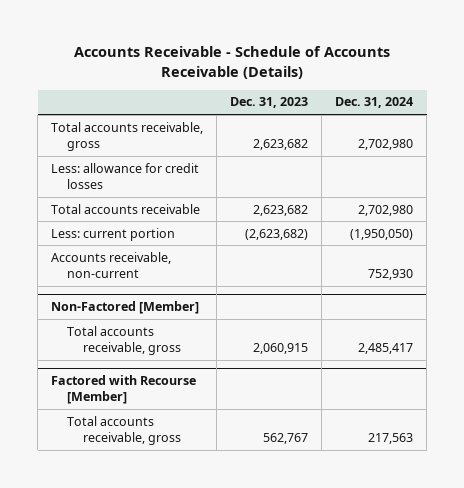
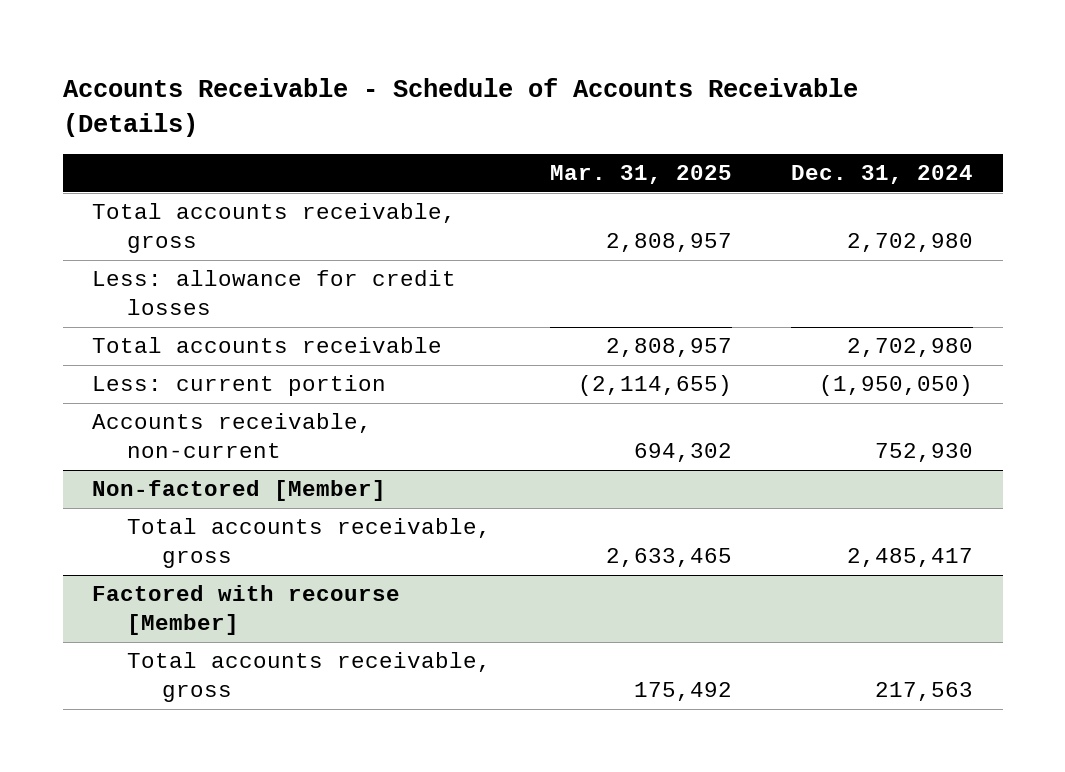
- | Dec. 31, 2023 | Dec. 31, 2024
+ | Mar. 31, 2025 | Dec. 31, 2024
- Non-Factored [Member]
+ Non-factored [Member]
- Factored with Recourse [Member]
+ Factored with recourse [Member]

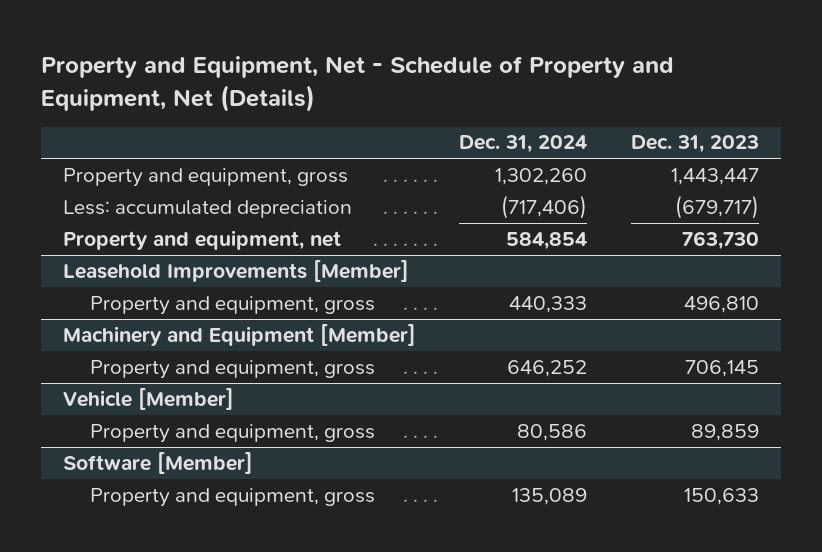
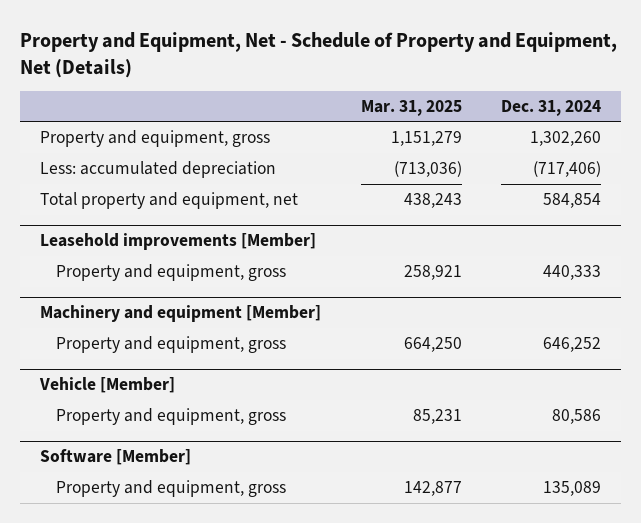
- | Dec. 31, 2024 | Dec. 31, 2023
+ | Mar. 31, 2025 | Dec. 31, 2024
- Property and equipment, net | 584,854 | 763,730
- Leasehold Improvements [Member]
+ Total property and equipment, net | 438,243 | 584,854
+ Leasehold improvements [Member]
- Machinery and Equipment [Member]
+ Machinery and equipment [Member]

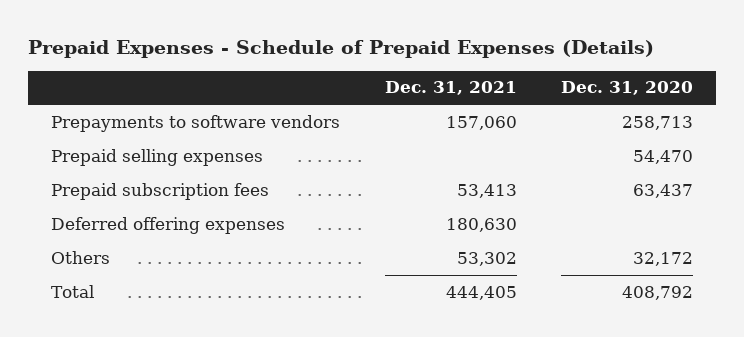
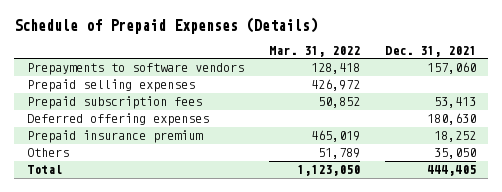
- Prepaid Expenses - Schedule of Prepaid Expenses (Details)
+ Schedule of Prepaid Expenses (Details)
- | Dec. 31, 2021 | Dec. 31, 2020
+ | Mar. 31, 2022 | Dec. 31, 2021
- Others | 53,302 | 32,172
+ Prepaid insurance premium | 465,019 | 18,252
+ Others | 51,789 | 35,050

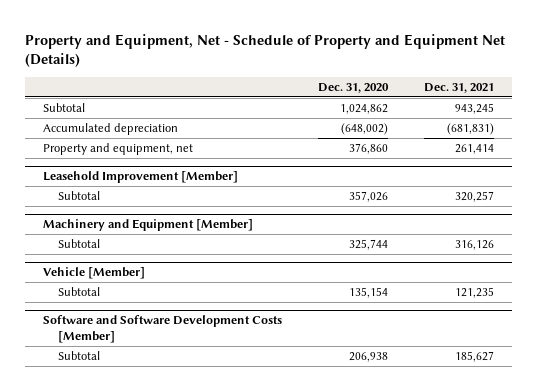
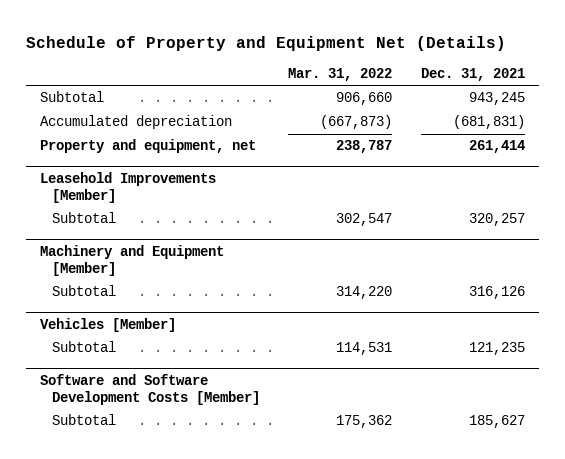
- Property and Equipment, Net - Schedule of Property and Equipment Net (Details)
+ Schedule of Property and Equipment Net (Details)
- | Dec. 31, 2020 | Dec. 31, 2021
+ | Mar. 31, 2022 | Dec. 31, 2021
- Leasehold Improvement [Member]
+ Leasehold Improvements [Member]
- Vehicle [Member]
+ Vehicles [Member]

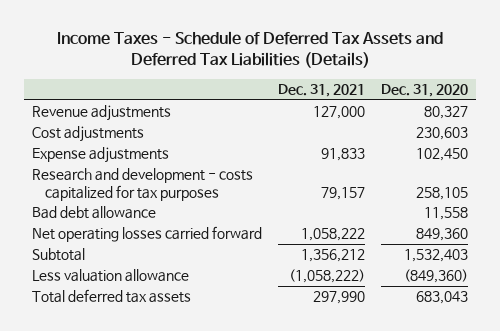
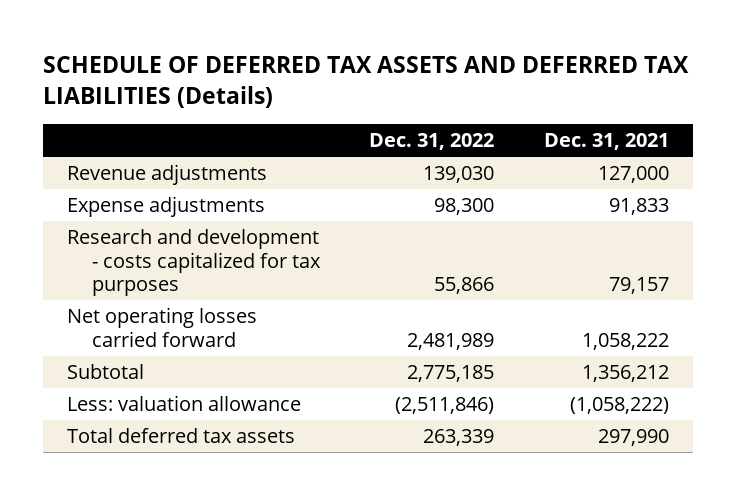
- Income Taxes - Schedule of Deferred Tax Assets and Deferred Tax Liabilities (Details)
+ SCHEDULE OF DEFERRED TAX ASSETS AND DEFERRED TAX LIABILITIES (Details)
- | Dec. 31, 2021 | Dec. 31, 2020
+ | Dec. 31, 2022 | Dec. 31, 2021
- Cost adjustments | | 230,603
- Bad debt allowance | | 11,558
- Less valuation allowance | (1,058,222) | (849,360)
+ Less: valuation allowance | (2,511,846) | (1,058,222)

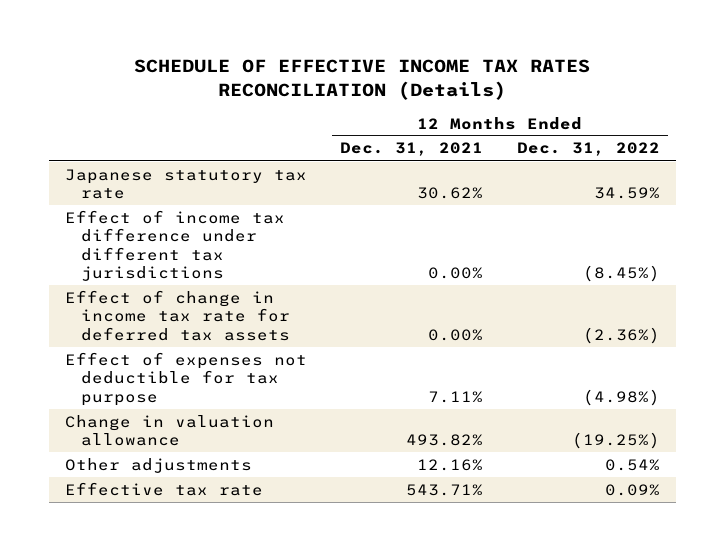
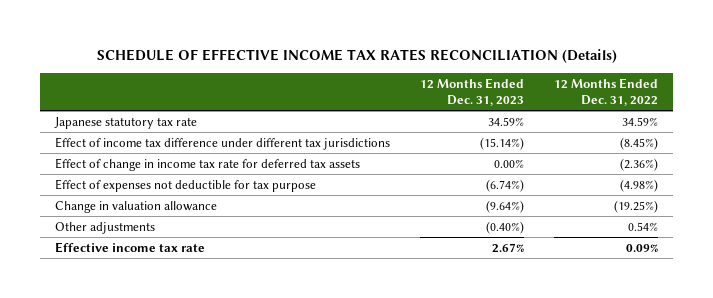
- | 12 Months Ended Dec. 31, 2021 | 12 Months Ended Dec. 31, 2022
+ | 12 Months Ended Dec. 31, 2023 | 12 Months Ended Dec. 31, 2022
- Effective tax rate | 543.71% | 0.09%
+ Effective income tax rate | 2.67% | 0.09%

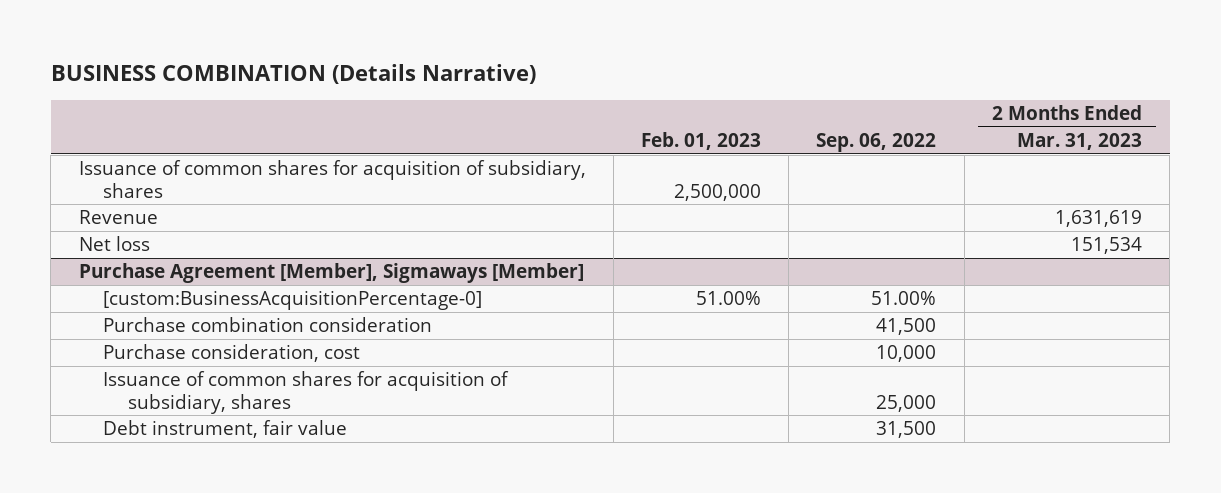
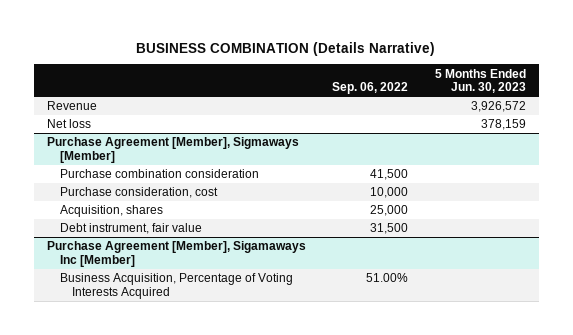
- | Feb. 01, 2023 | Sep. 06, 2022 | 2 Months Ended Mar. 31, 2023
+ | Sep. 06, 2022 | 5 Months Ended Jun. 30, 2023
- Issuance of common shares for acquisition of subsidiary, shares | 2,500,000 | |
@ Purchase Agreement [Member], Sigmaways [Member]
- [custom:BusinessAcquisitionPercentage-0] | 51.00% | 51.00% |
- Issuance of common shares for acquisition of subsidiary, shares | | 25,000 |
+ Acquisition, shares | 25,000 |
+ Purchase Agreement [Member], Sigamaways Inc [Member]
+ Business Acquisition, Percentage of Voting Interests Acquired | 51.00% |

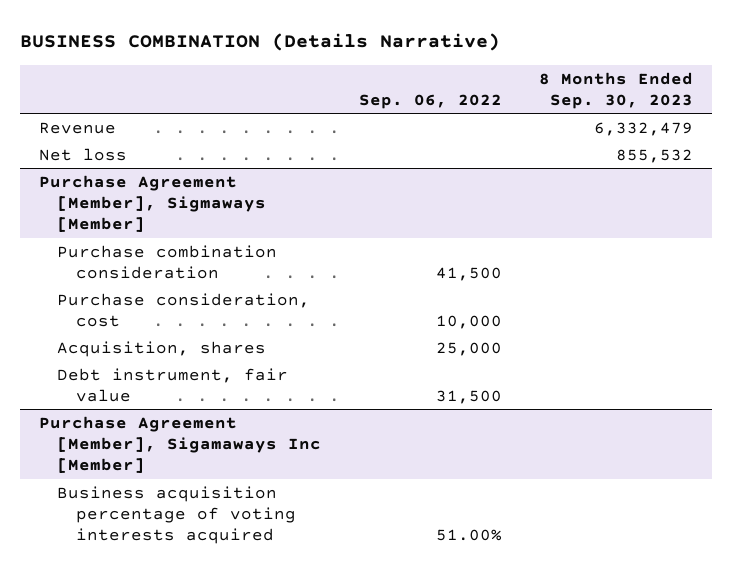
- | Sep. 06, 2022 | 5 Months Ended Jun. 30, 2023
+ | Sep. 06, 2022 | 8 Months Ended Sep. 30, 2023
@ Purchase Agreement [Member], Sigamaways Inc [Member]
- Business Acquisition, Percentage of Voting Interests Acquired | 51.00% |
+ Business acquisition percentage of voting interests acquired | 51.00% |

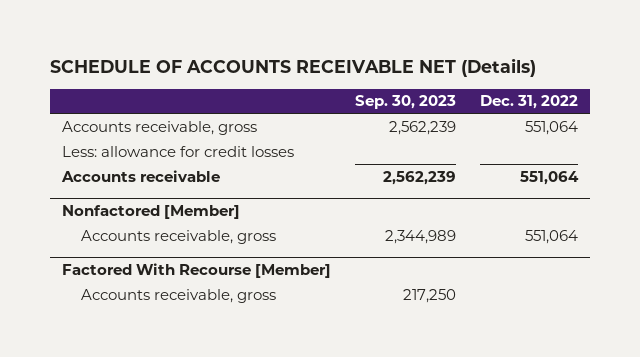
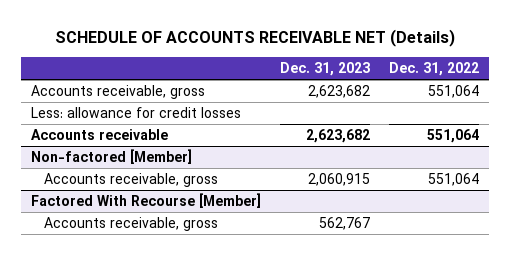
- | Sep. 30, 2023 | Dec. 31, 2022
+ | Dec. 31, 2023 | Dec. 31, 2022
- Nonfactored [Member]
+ Non-factored [Member]

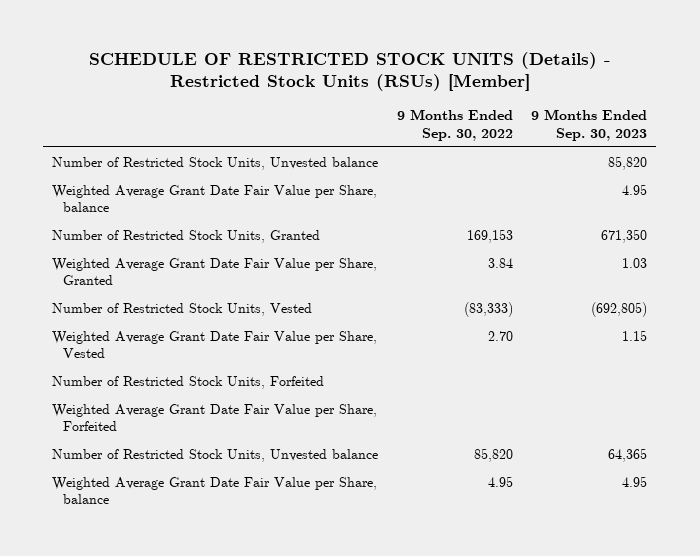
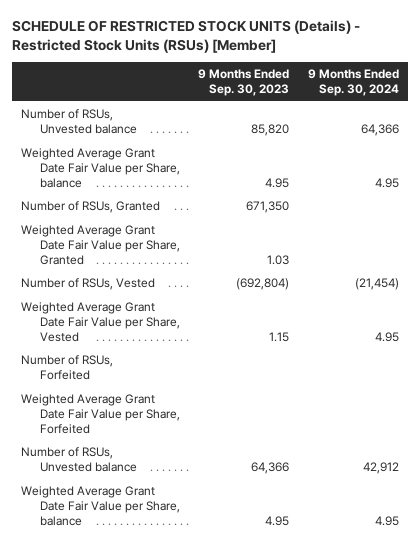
- | 9 Months Ended Sep. 30, 2022 | 9 Months Ended Sep. 30, 2023
+ | 9 Months Ended Sep. 30, 2023 | 9 Months Ended Sep. 30, 2024
- Number of Restricted Stock Units, Unvested balance | | 85,820
+ Number of RSUs, Unvested balance | 85,820 | 64,366
- Number of Restricted Stock Units, Granted | 169,153 | 671,350
+ Number of RSUs, Granted | 671,350 |
- Number of Restricted Stock Units, Vested | (83,333) | (692,805)
+ Number of RSUs, Vested | (692,804) | (21,454)
- Number of Restricted Stock Units, Forfeited
+ Number of RSUs, Forfeited
- Number of Restricted Stock Units, Unvested balance | 85,820 | 64,365
+ Number of RSUs, Unvested balance | 64,366 | 42,912

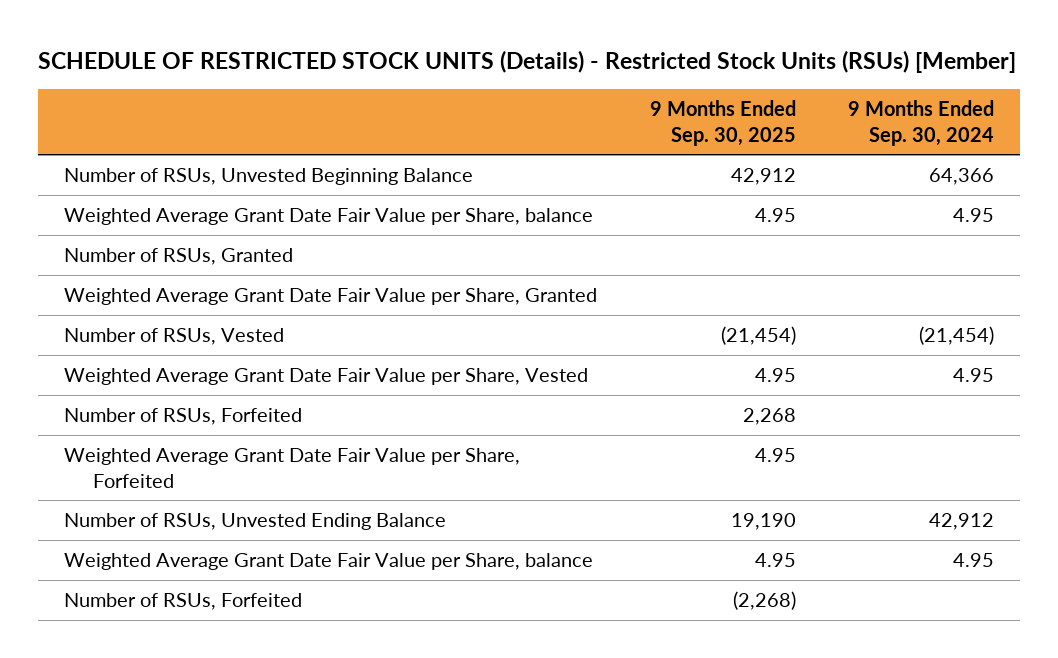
- | 9 Months Ended Sep. 30, 2023 | 9 Months Ended Sep. 30, 2024
+ | 9 Months Ended Sep. 30, 2025 | 9 Months Ended Sep. 30, 2024
- Number of RSUs, Unvested balance | 85,820 | 64,366
+ Number of RSUs, Unvested Beginning Balance | 42,912 | 64,366
- Number of RSUs, Unvested balance | 64,366 | 42,912
+ Number of RSUs, Unvested Ending Balance | 19,190 | 42,912
+ Number of RSUs, Forfeited | (2,268) |

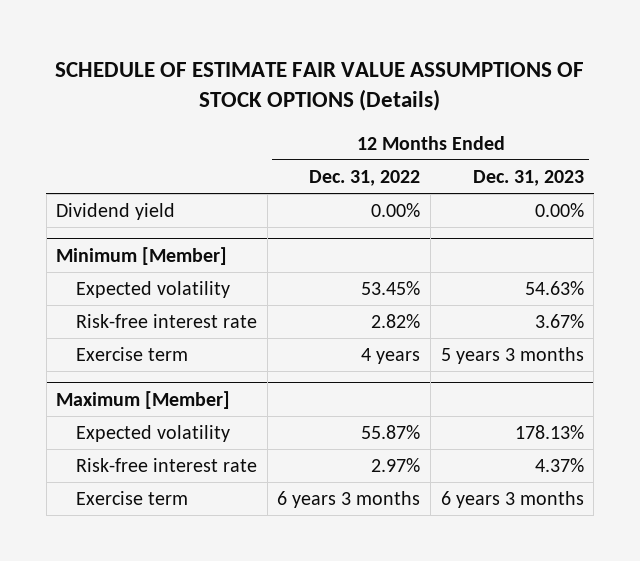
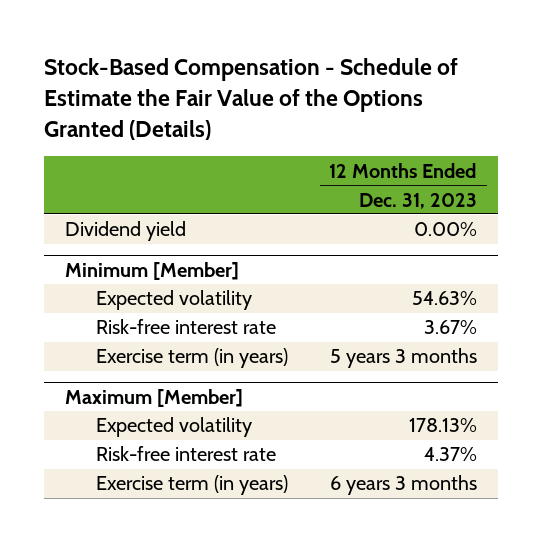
- SCHEDULE OF ESTIMATE FAIR VALUE ASSUMPTIONS OF STOCK OPTIONS (Details)
+ Stock-Based Compensation - Schedule of Estimate the Fair Value of the Options Granted (Details)
- | 12 Months Ended Dec. 31, 2022 | 12 Months Ended Dec. 31, 2023
+ | 12 Months Ended Dec. 31, 2023
@ Minimum [Member]
- Exercise term | 4 years | 5 years 3 months
+ Exercise term (in years) | 5 years 3 months
@ Maximum [Member]
- Exercise term | 6 years 3 months | 6 years 3 months
+ Exercise term (in years) | 6 years 3 months

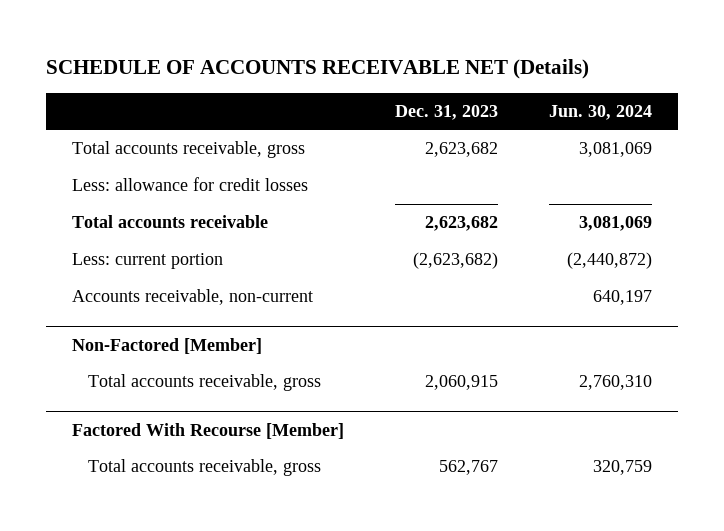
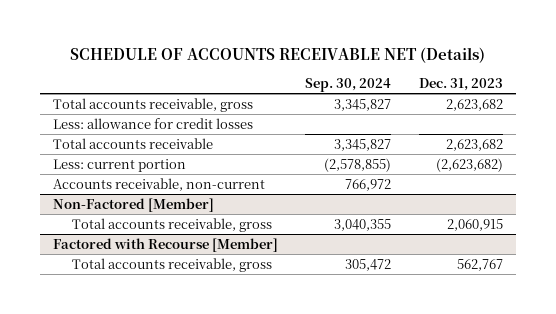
- | Dec. 31, 2023 | Jun. 30, 2024
+ | Sep. 30, 2024 | Dec. 31, 2023
- Factored With Recourse [Member]
+ Factored with Recourse [Member]

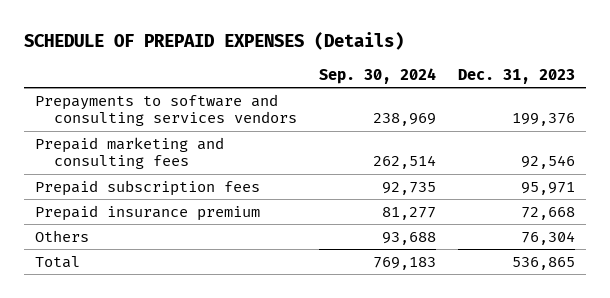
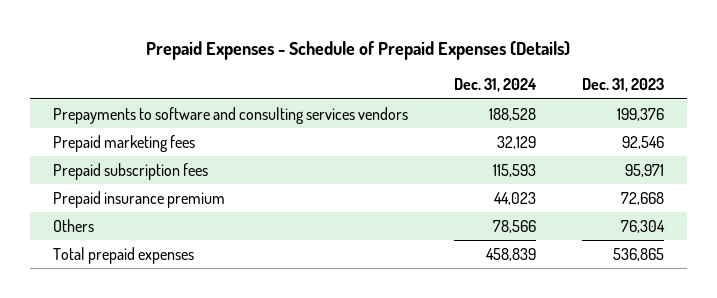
- SCHEDULE OF PREPAID EXPENSES (Details)
+ Prepaid Expenses - Schedule of Prepaid Expenses (Details)
- | Sep. 30, 2024 | Dec. 31, 2023
+ | Dec. 31, 2024 | Dec. 31, 2023
- Prepaid marketing and consulting fees | 262,514 | 92,546
+ Prepaid marketing fees | 32,129 | 92,546
- Total | 769,183 | 536,865
+ Total prepaid expenses | 458,839 | 536,865

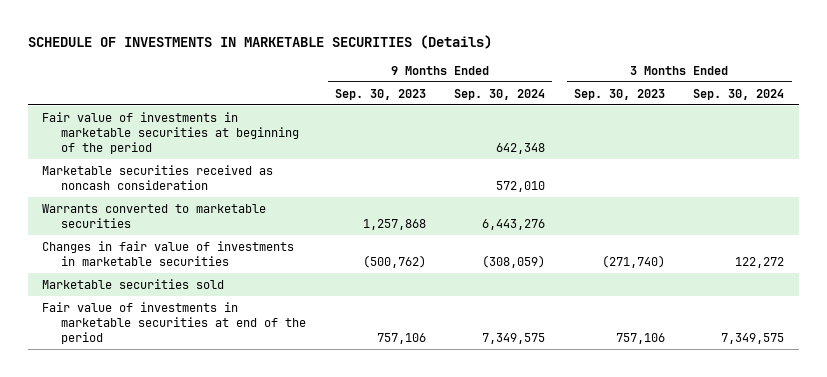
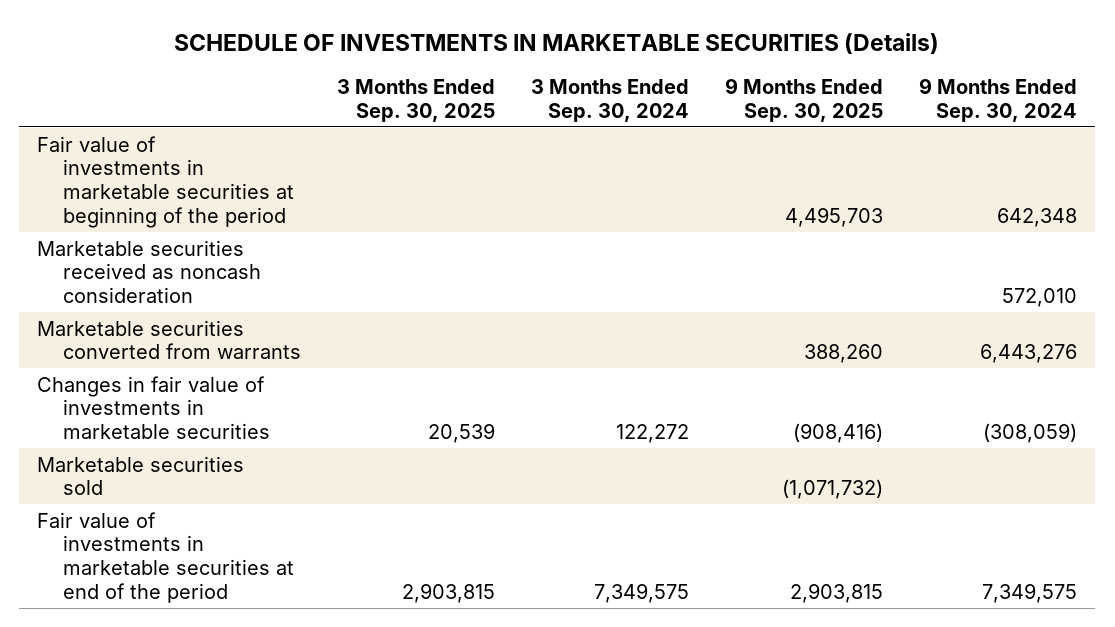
- | 9 Months Ended Sep. 30, 2023 | 9 Months Ended Sep. 30, 2024 | 3 Months Ended Sep. 30, 2023 | 3 Months Ended Sep. 30, 2024
+ | 3 Months Ended Sep. 30, 2025 | 3 Months Ended Sep. 30, 2024 | 9 Months Ended Sep. 30, 2025 | 9 Months Ended Sep. 30, 2024
- Warrants converted to marketable securities | 1,257,868 | 6,443,276 | |
+ Marketable securities converted from warrants | | | 388,260 | 6,443,276

